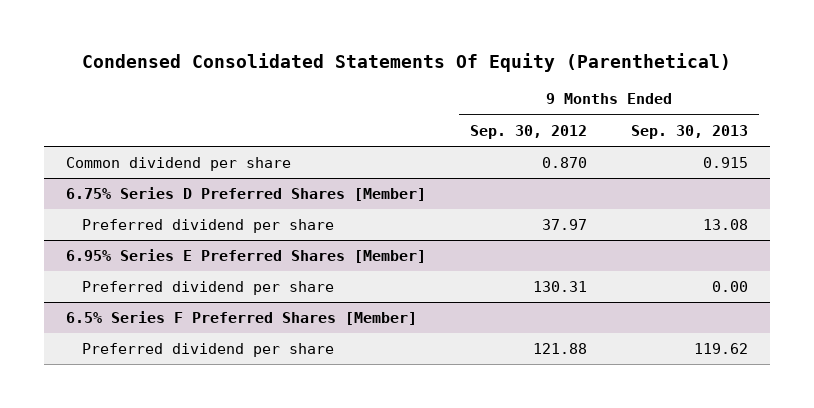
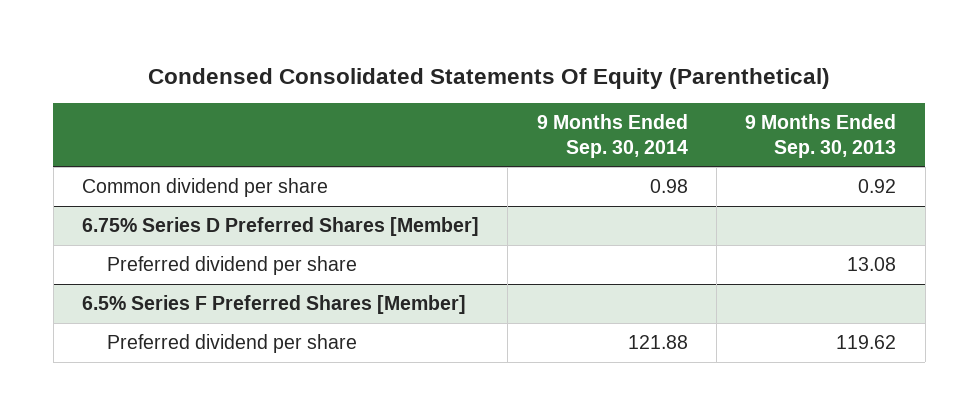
- | 9 Months Ended Sep. 30, 2012 | 9 Months Ended Sep. 30, 2013
+ | 9 Months Ended Sep. 30, 2014 | 9 Months Ended Sep. 30, 2013
- Common dividend per share | 0.870 | 0.915
+ Common dividend per share | 0.98 | 0.92
- 6.95% Series E Preferred Shares [Member]
- Preferred dividend per share | 130.31 | 0.00

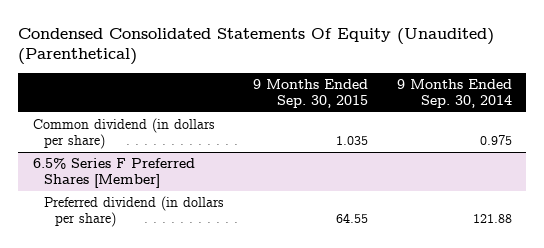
- Condensed Consolidated Statements Of Equity (Parenthetical)
+ Condensed Consolidated Statements Of Equity (Unaudited) (Parenthetical)
- | 9 Months Ended Sep. 30, 2014 | 9 Months Ended Sep. 30, 2013
+ | 9 Months Ended Sep. 30, 2015 | 9 Months Ended Sep. 30, 2014
- Common dividend per share | 0.98 | 0.92
- 6.75% Series D Preferred Shares [Member]
- Preferred dividend per share | | 13.08
+ Common dividend (in dollars per share) | 1.035 | 0.975
@ 6.5% Series F Preferred Shares [Member]
- Preferred dividend per share | 121.88 | 119.62
+ Preferred dividend (in dollars per share) | 64.55 | 121.88

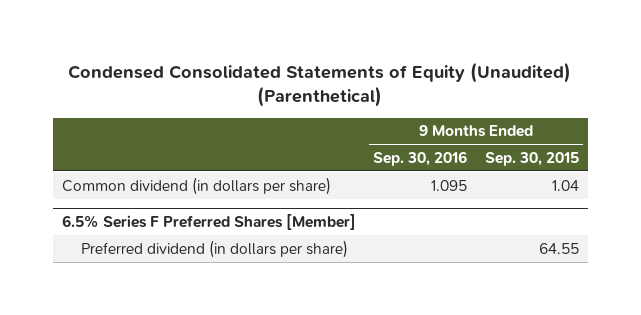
- Condensed Consolidated Statements Of Equity (Unaudited) (Parenthetical)
+ Condensed Consolidated Statements of Equity (Unaudited) (Parenthetical)
- | 9 Months Ended Sep. 30, 2015 | 9 Months Ended Sep. 30, 2014
+ | 9 Months Ended Sep. 30, 2016 | 9 Months Ended Sep. 30, 2015
- Common dividend (in dollars per share) | 1.035 | 0.975
+ Common dividend (in dollars per share) | 1.095 | 1.04

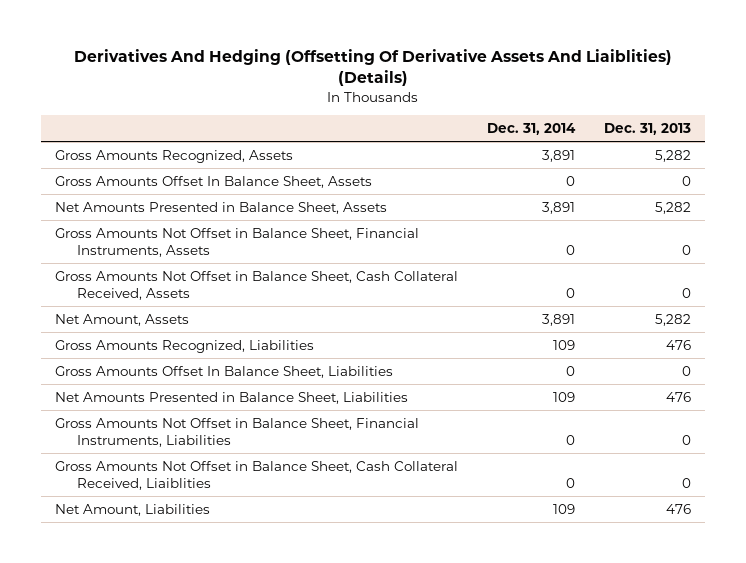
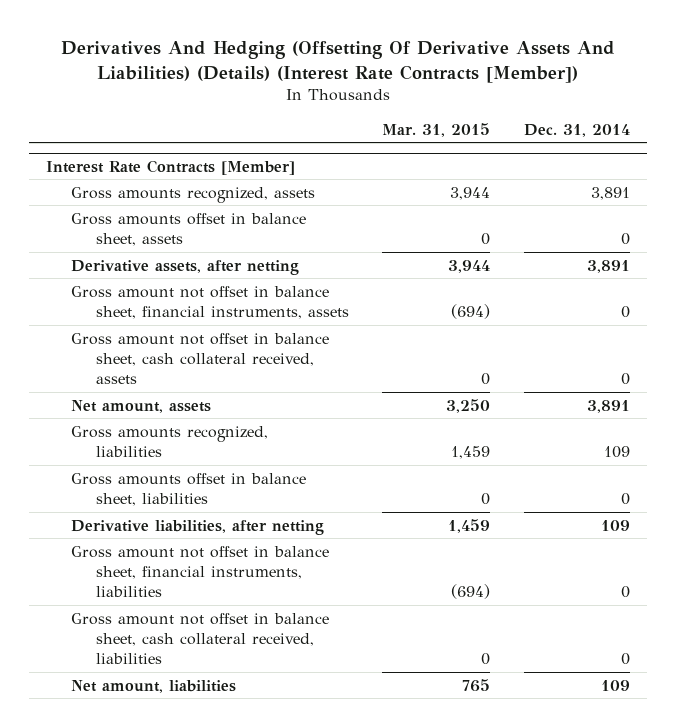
- Derivatives And Hedging (Offsetting Of Derivative Assets And Liaiblities) (Details)
+ Derivatives And Hedging (Offsetting Of Derivative Assets And Liabilities) (Details) (Interest Rate Contracts [Member])
- | Dec. 31, 2014 | Dec. 31, 2013
+ | Mar. 31, 2015 | Dec. 31, 2014
- Gross Amounts Recognized, Assets | 3,891 | 5,282
- Gross Amounts Offset In Balance Sheet, Assets | 0 | 0
- Net Amounts Presented in Balance Sheet, Assets | 3,891 | 5,282
- Gross Amounts Not Offset in Balance Sheet, Financial Instruments, Assets | 0 | 0
- Gross Amounts Not Offset in Balance Sheet, Cash Collateral Received, Assets | 0 | 0
- Net Amount, Assets | 3,891 | 5,282
- Gross Amounts Recognized, Liabilities | 109 | 476
- Gross Amounts Offset In Balance Sheet, Liabilities | 0 | 0
- Net Amounts Presented in Balance Sheet, Liabilities | 109 | 476
- Gross Amounts Not Offset in Balance Sheet, Financial Instruments, Liabilities | 0 | 0
- Gross Amounts Not Offset in Balance Sheet, Cash Collateral Received, Liaiblities | 0 | 0
- Net Amount, Liabilities | 109 | 476
+ Interest Rate Contracts [Member]
+ Gross amounts recognized, assets | 3,944 | 3,891
+ Gross amounts offset in balance sheet, assets | 0 | 0
+ Derivative assets, after netting | 3,944 | 3,891
+ Gross amount not offset in balance sheet, financial instruments, assets | (694) | 0
+ Gross amount not offset in balance sheet, cash collateral received, assets | 0 | 0
+ Net amount, assets | 3,250 | 3,891
+ Gross amounts recognized, liabilities | 1,459 | 109
+ Gross amounts offset in balance sheet, liabilities | 0 | 0
+ Derivative liabilities, after netting | 1,459 | 109
+ Gross amount not offset in balance sheet, financial instruments, liabilities | (694) | 0
+ Gross amount not offset in balance sheet, cash collateral received, liabilities | 0 | 0
+ Net amount, liabilities | 765 | 109

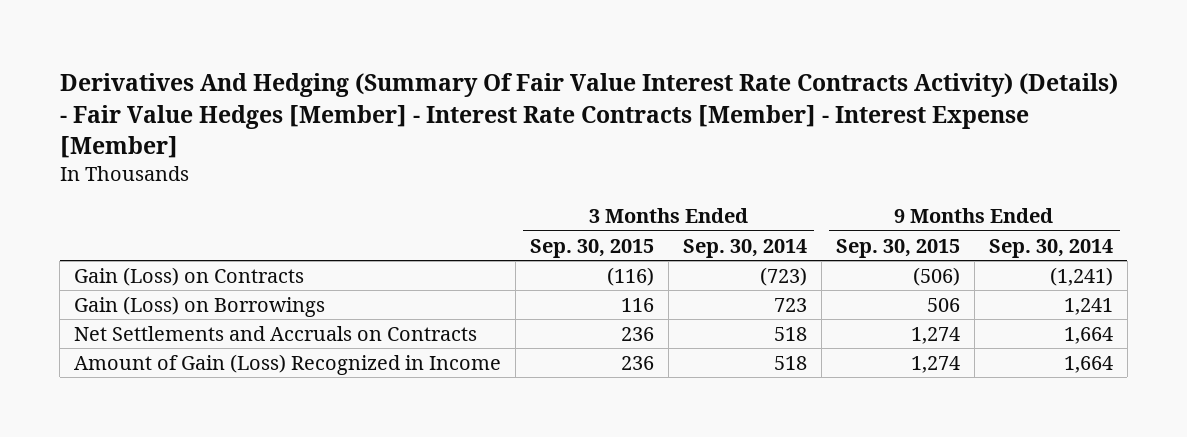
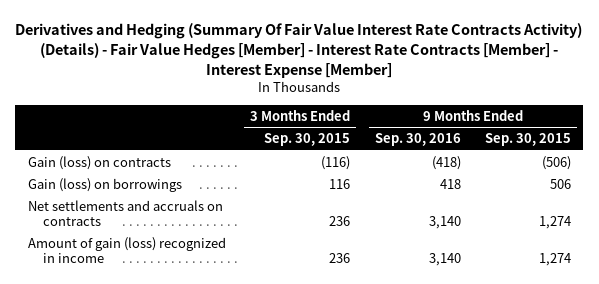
- Derivatives And Hedging (Summary Of Fair Value Interest Rate Contracts Activity) (Details) - Fair Value Hedges [Member] - Interest Rate Contracts [Member] - Interest Expense [Member]
+ Derivatives and Hedging (Summary Of Fair Value Interest Rate Contracts Activity) (Details) - Fair Value Hedges [Member] - Interest Rate Contracts [Member] - Interest Expense [Member]
- | 3 Months Ended Sep. 30, 2015 | 3 Months Ended Sep. 30, 2014 | 9 Months Ended Sep. 30, 2015 | 9 Months Ended Sep. 30, 2014
+ | 3 Months Ended Sep. 30, 2015 | 9 Months Ended Sep. 30, 2016 | 9 Months Ended Sep. 30, 2015
- Gain (Loss) on Contracts | (116) | (723) | (506) | (1,241)
- Gain (Loss) on Borrowings | 116 | 723 | 506 | 1,241
- Net Settlements and Accruals on Contracts | 236 | 518 | 1,274 | 1,664
- Amount of Gain (Loss) Recognized in Income | 236 | 518 | 1,274 | 1,664
+ Gain (loss) on contracts | (116) | (418) | (506)
+ Gain (loss) on borrowings | 116 | 418 | 506
+ Net settlements and accruals on contracts | 236 | 3,140 | 1,274
+ Amount of gain (loss) recognized in income | 236 | 3,140 | 1,274

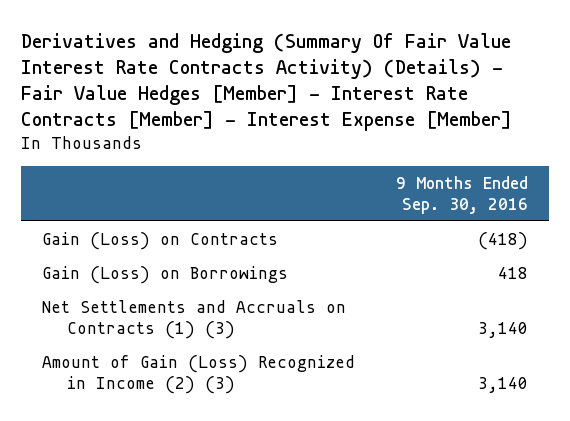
- | 3 Months Ended Sep. 30, 2015 | 9 Months Ended Sep. 30, 2016 | 9 Months Ended Sep. 30, 2015
+ | 9 Months Ended Sep. 30, 2016
- Gain (loss) on contracts | (116) | (418) | (506)
- Gain (loss) on borrowings | 116 | 418 | 506
- Net settlements and accruals on contracts | 236 | 3,140 | 1,274
- Amount of gain (loss) recognized in income | 236 | 3,140 | 1,274
+ Gain (Loss) on Contracts | (418)
+ Gain (Loss) on Borrowings | 418
+ Net Settlements and Accruals on Contracts (1) (3) | 3,140
+ Amount of Gain (Loss) Recognized in Income (2) (3) | 3,140

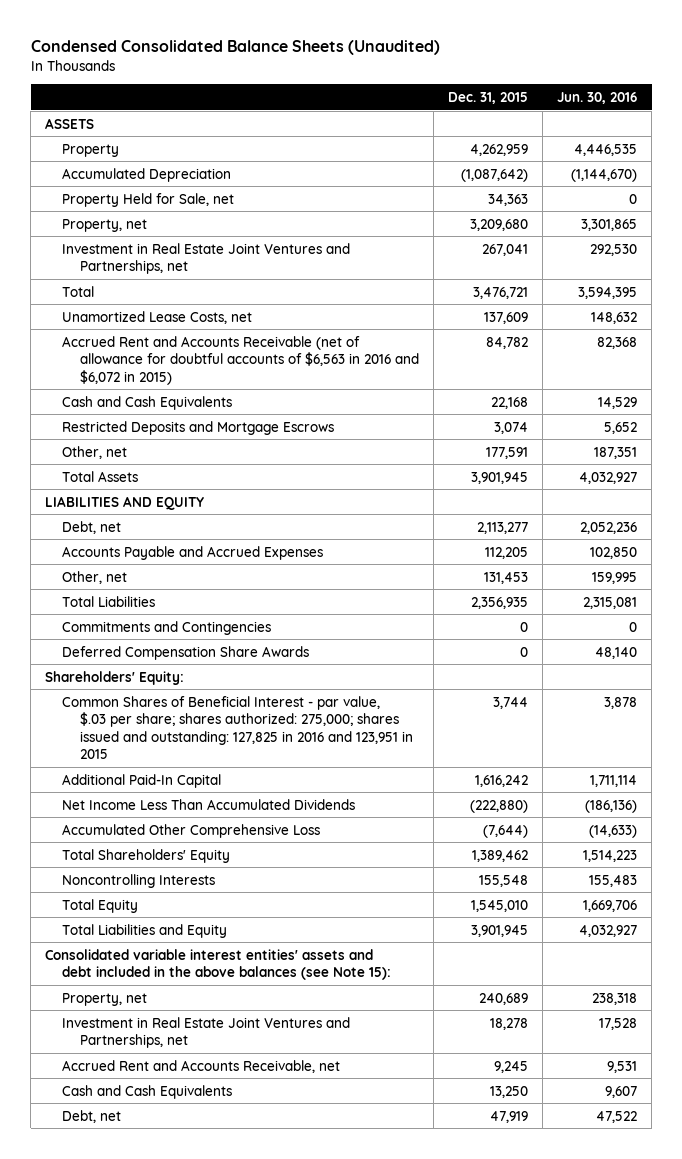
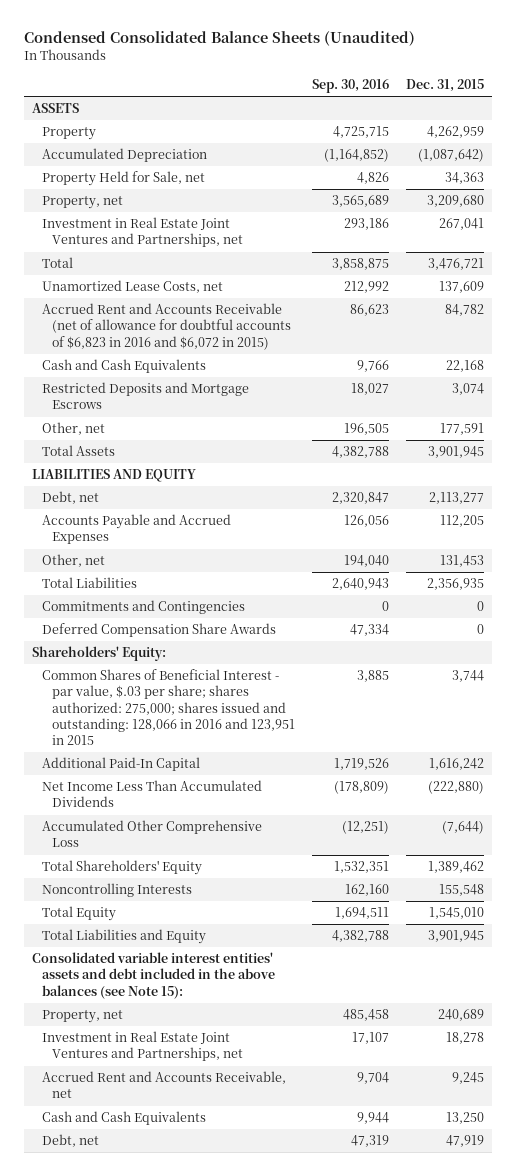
- | Dec. 31, 2015 | Jun. 30, 2016
+ | Sep. 30, 2016 | Dec. 31, 2015
- Accrued Rent and Accounts Receivable (net of allowance for doubtful accounts of $6,563 in 2016 and $6,072 in 2015) | 84,782 | 82,368
+ Accrued Rent and Accounts Receivable (net of allowance for doubtful accounts of $6,823 in 2016 and $6,072 in 2015) | 86,623 | 84,782
- Common Shares of Beneficial Interest - par value, $.03 per share; shares authorized: 275,000; shares issued and outstanding: 127,825 in 2016 and 123,951 in 2015 | 3,744 | 3,878
+ Common Shares of Beneficial Interest - par value, $.03 per share; shares authorized: 275,000; shares issued and outstanding: 128,066 in 2016 and 123,951 in 2015 | 3,885 | 3,744

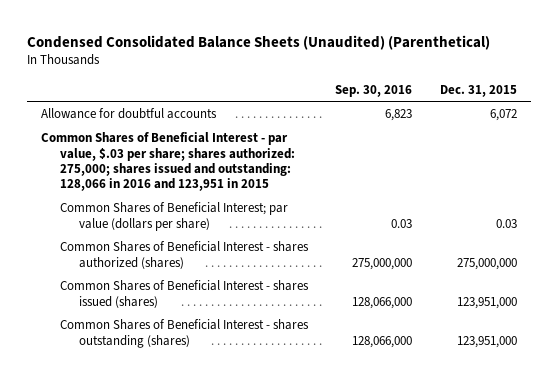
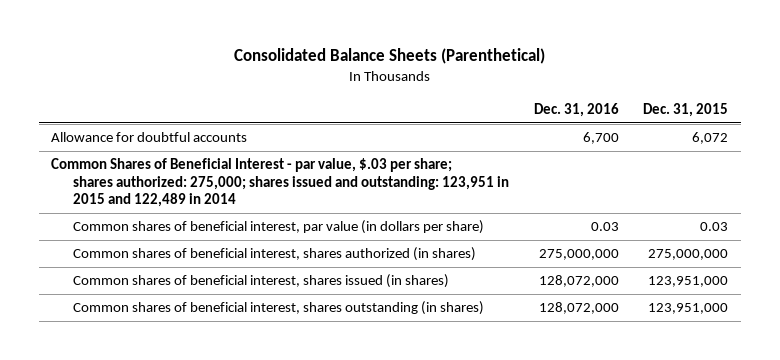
- Condensed Consolidated Balance Sheets (Unaudited) (Parenthetical)
+ Consolidated Balance Sheets (Parenthetical)
- | Sep. 30, 2016 | Dec. 31, 2015
+ | Dec. 31, 2016 | Dec. 31, 2015
- Common Shares of Beneficial Interest - par value, $.03 per share; shares authorized: 275,000; shares issued and outstanding: 128,066 in 2016 and 123,951 in 2015
- Common Shares of Beneficial Interest; par value (dollars per share) | 0.03 | 0.03
- Common Shares of Beneficial Interest - shares authorized (shares) | 275,000,000 | 275,000,000
- Common Shares of Beneficial Interest - shares issued (shares) | 128,066,000 | 123,951,000
- Common Shares of Beneficial Interest - shares outstanding (shares) | 128,066,000 | 123,951,000
+ Common Shares of Beneficial Interest - par value, $.03 per share; shares authorized: 275,000; shares issued and outstanding: 123,951 in 2015 and 122,489 in 2014
+ Common shares of beneficial interest, par value (in dollars per share) | 0.03 | 0.03
+ Common shares of beneficial interest, shares authorized (in shares) | 275,000,000 | 275,000,000
+ Common shares of beneficial interest, shares issued (in shares) | 128,072,000 | 123,951,000
+ Common shares of beneficial interest, shares outstanding (in shares) | 128,072,000 | 123,951,000

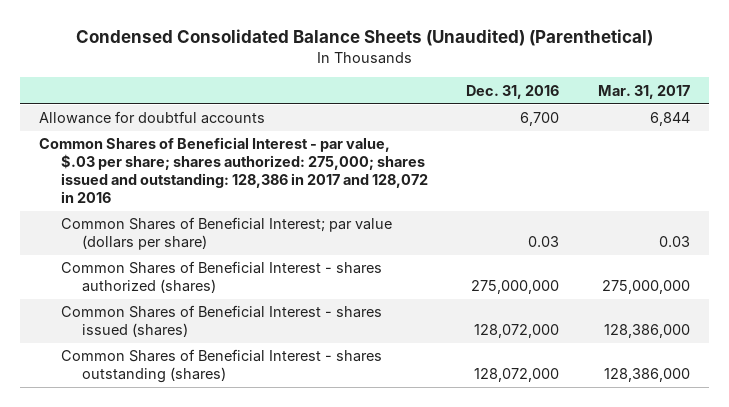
- Consolidated Balance Sheets (Parenthetical)
+ Condensed Consolidated Balance Sheets (Unaudited) (Parenthetical)
- | Dec. 31, 2016 | Dec. 31, 2015
+ | Dec. 31, 2016 | Mar. 31, 2017
- Common Shares of Beneficial Interest - par value, $.03 per share; shares authorized: 275,000; shares issued and outstanding: 123,951 in 2015 and 122,489 in 2014
- Common shares of beneficial interest, par value (in dollars per share) | 0.03 | 0.03
- Common shares of beneficial interest, shares authorized (in shares) | 275,000,000 | 275,000,000
- Common shares of beneficial interest, shares issued (in shares) | 128,072,000 | 123,951,000
- Common shares of beneficial interest, shares outstanding (in shares) | 128,072,000 | 123,951,000
+ Common Shares of Beneficial Interest - par value, $.03 per share; shares authorized: 275,000; shares issued and outstanding: 128,386 in 2017 and 128,072 in 2016
+ Common Shares of Beneficial Interest; par value (dollars per share) | 0.03 | 0.03
+ Common Shares of Beneficial Interest - shares authorized (shares) | 275,000,000 | 275,000,000
+ Common Shares of Beneficial Interest - shares issued (shares) | 128,072,000 | 128,386,000
+ Common Shares of Beneficial Interest - shares outstanding (shares) | 128,072,000 | 128,386,000

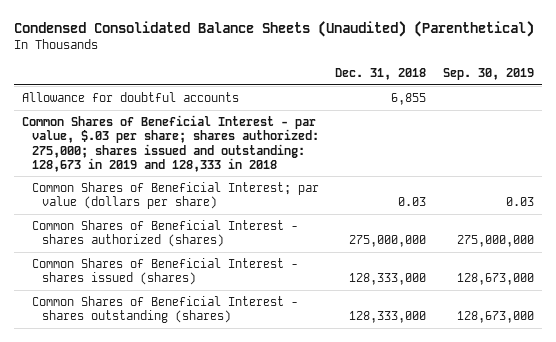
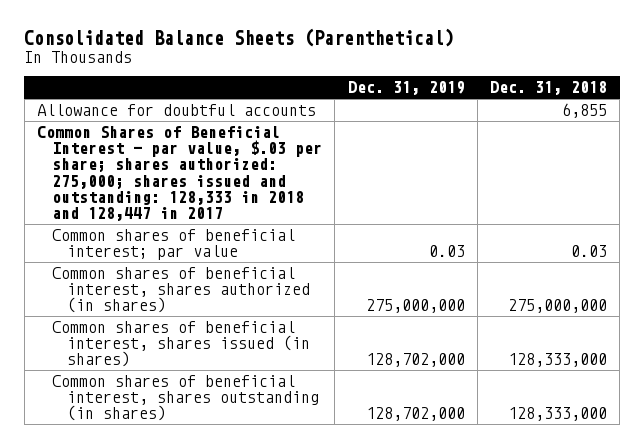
- Condensed Consolidated Balance Sheets (Unaudited) (Parenthetical)
+ Consolidated Balance Sheets (Parenthetical)
- | Dec. 31, 2018 | Sep. 30, 2019
+ | Dec. 31, 2019 | Dec. 31, 2018
- Common Shares of Beneficial Interest - par value, $.03 per share; shares authorized: 275,000; shares issued and outstanding: 128,673 in 2019 and 128,333 in 2018
- Common Shares of Beneficial Interest; par value (dollars per share) | 0.03 | 0.03
- Common Shares of Beneficial Interest - shares authorized (shares) | 275,000,000 | 275,000,000
- Common Shares of Beneficial Interest - shares issued (shares) | 128,333,000 | 128,673,000
- Common Shares of Beneficial Interest - shares outstanding (shares) | 128,333,000 | 128,673,000
+ Common Shares of Beneficial Interest - par value, $.03 per share; shares authorized: 275,000; shares issued and outstanding: 128,333 in 2018 and 128,447 in 2017
+ Common shares of beneficial interest; par value | 0.03 | 0.03
+ Common shares of beneficial interest, shares authorized (in shares) | 275,000,000 | 275,000,000
+ Common shares of beneficial interest, shares issued (in shares) | 128,702,000 | 128,333,000
+ Common shares of beneficial interest, shares outstanding (in shares) | 128,702,000 | 128,333,000

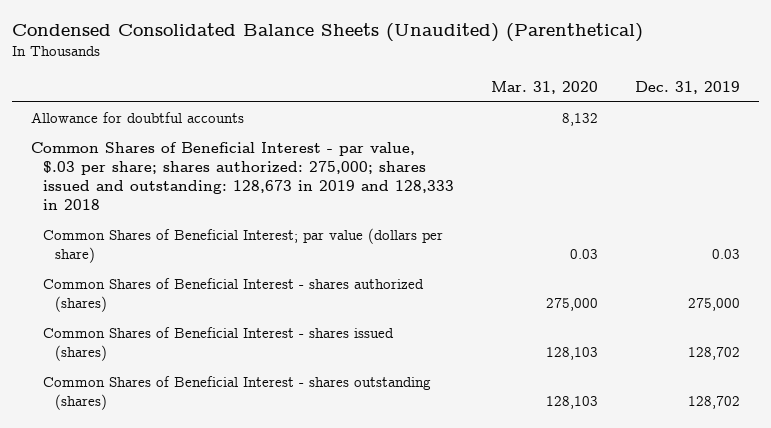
- Consolidated Balance Sheets (Parenthetical)
+ Condensed Consolidated Balance Sheets (Unaudited) (Parenthetical)
- | Dec. 31, 2019 | Dec. 31, 2018
+ | Mar. 31, 2020 | Dec. 31, 2019
- Common Shares of Beneficial Interest - par value, $.03 per share; shares authorized: 275,000; shares issued and outstanding: 128,333 in 2018 and 128,447 in 2017
- Common shares of beneficial interest; par value | 0.03 | 0.03
- Common shares of beneficial interest, shares authorized (in shares) | 275,000,000 | 275,000,000
- Common shares of beneficial interest, shares issued (in shares) | 128,702,000 | 128,333,000
- Common shares of beneficial interest, shares outstanding (in shares) | 128,702,000 | 128,333,000
+ Common Shares of Beneficial Interest - par value, $.03 per share; shares authorized: 275,000; shares issued and outstanding: 128,673 in 2019 and 128,333 in 2018
+ Common Shares of Beneficial Interest; par value (dollars per share) | 0.03 | 0.03
+ Common Shares of Beneficial Interest - shares authorized (shares) | 275,000 | 275,000
+ Common Shares of Beneficial Interest - shares issued (shares) | 128,103 | 128,702
+ Common Shares of Beneficial Interest - shares outstanding (shares) | 128,103 | 128,702

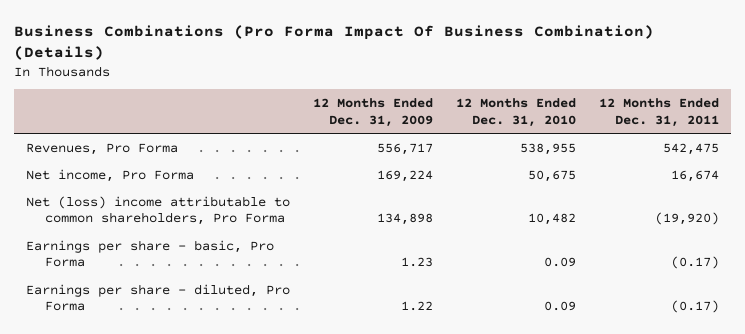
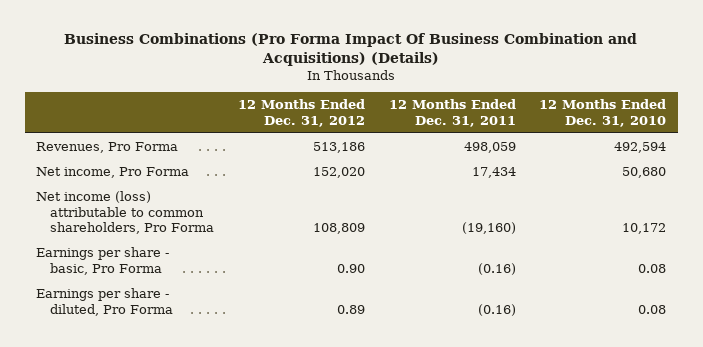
- Business Combinations (Pro Forma Impact Of Business Combination) (Details)
+ Business Combinations (Pro Forma Impact Of Business Combination and Acquisitions) (Details)
- | 12 Months Ended Dec. 31, 2009 | 12 Months Ended Dec. 31, 2010 | 12 Months Ended Dec. 31, 2011
+ | 12 Months Ended Dec. 31, 2012 | 12 Months Ended Dec. 31, 2011 | 12 Months Ended Dec. 31, 2010
- Revenues, Pro Forma | 556,717 | 538,955 | 542,475
- Net income, Pro Forma | 169,224 | 50,675 | 16,674
- Net (loss) income attributable to common shareholders, Pro Forma | 134,898 | 10,482 | (19,920)
- Earnings per share - basic, Pro Forma | 1.23 | 0.09 | (0.17)
- Earnings per share - diluted, Pro Forma | 1.22 | 0.09 | (0.17)
+ Revenues, Pro Forma | 513,186 | 498,059 | 492,594
+ Net income, Pro Forma | 152,020 | 17,434 | 50,680
+ Net income (loss) attributable to common shareholders, Pro Forma | 108,809 | (19,160) | 10,172
+ Earnings per share - basic, Pro Forma | 0.90 | (0.16) | 0.08
+ Earnings per share - diluted, Pro Forma | 0.89 | (0.16) | 0.08

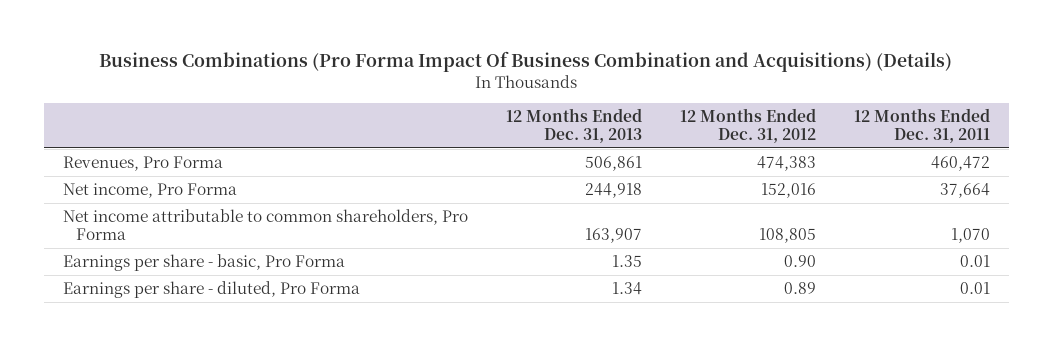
- | 12 Months Ended Dec. 31, 2012 | 12 Months Ended Dec. 31, 2011 | 12 Months Ended Dec. 31, 2010
+ | 12 Months Ended Dec. 31, 2013 | 12 Months Ended Dec. 31, 2012 | 12 Months Ended Dec. 31, 2011
- Revenues, Pro Forma | 513,186 | 498,059 | 492,594
- Net income, Pro Forma | 152,020 | 17,434 | 50,680
- Net income (loss) attributable to common shareholders, Pro Forma | 108,809 | (19,160) | 10,172
- Earnings per share - basic, Pro Forma | 0.90 | (0.16) | 0.08
- Earnings per share - diluted, Pro Forma | 0.89 | (0.16) | 0.08
+ Revenues, Pro Forma | 506,861 | 474,383 | 460,472
+ Net income, Pro Forma | 244,918 | 152,016 | 37,664
+ Net income attributable to common shareholders, Pro Forma | 163,907 | 108,805 | 1,070
+ Earnings per share - basic, Pro Forma | 1.35 | 0.90 | 0.01
+ Earnings per share - diluted, Pro Forma | 1.34 | 0.89 | 0.01

